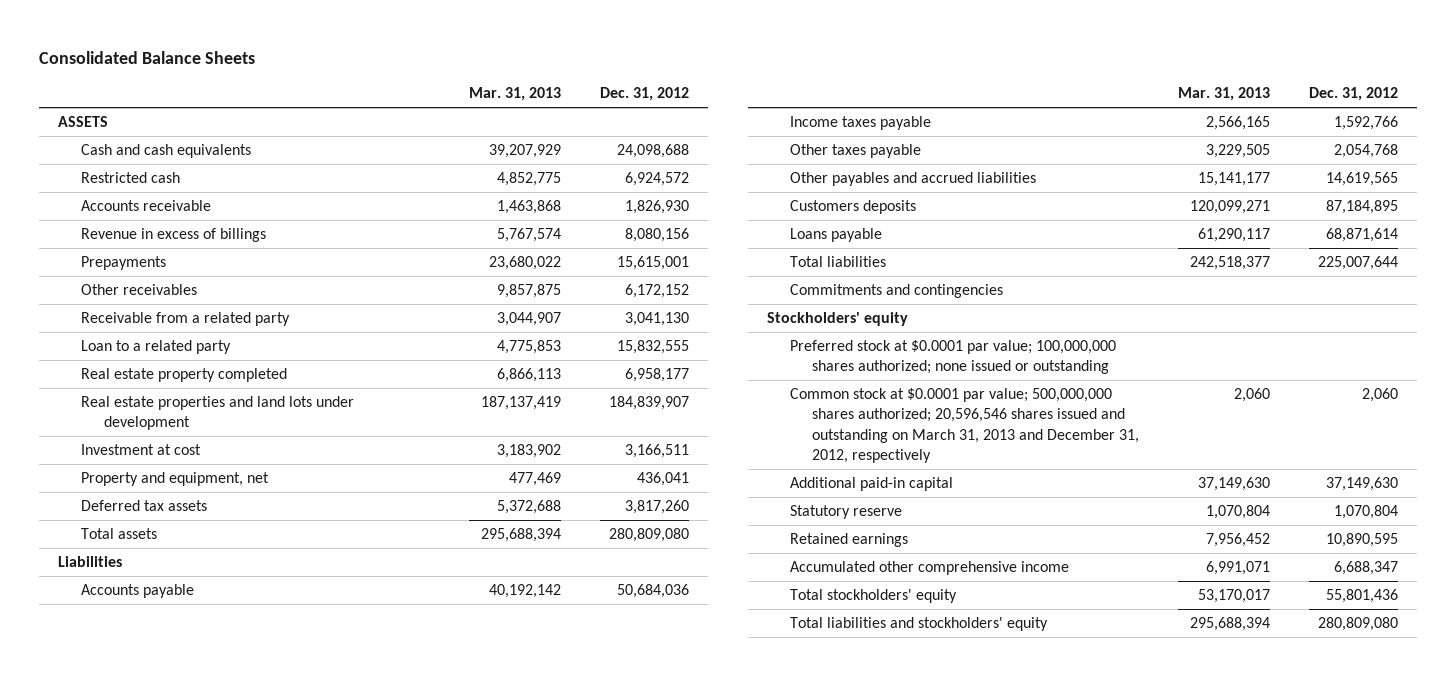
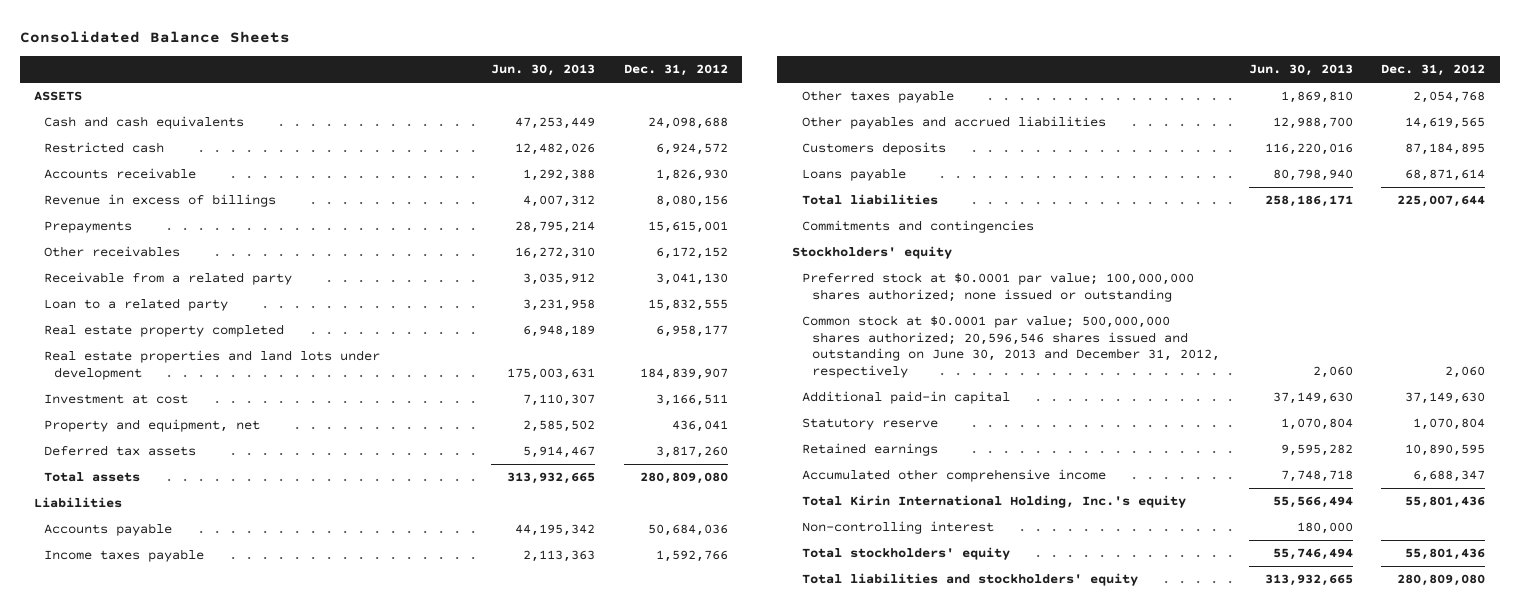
- | Mar. 31, 2013 | Dec. 31, 2012
+ | Jun. 30, 2013 | Dec. 31, 2012
- Common stock at $0.0001 par value; 500,000,000 shares authorized; 20,596,546 shares issued and outstanding on March 31, 2013 and December 31, 2012, respectively | 2,060 | 2,060
+ Common stock at $0.0001 par value; 500,000,000 shares authorized; 20,596,546 shares issued and outstanding on June 30, 2013 and December 31, 2012, respectively | 2,060 | 2,060
+ Total Kirin International Holding, Inc.'s equity | 55,566,494 | 55,801,436
+ Non-controlling interest | 180,000 |

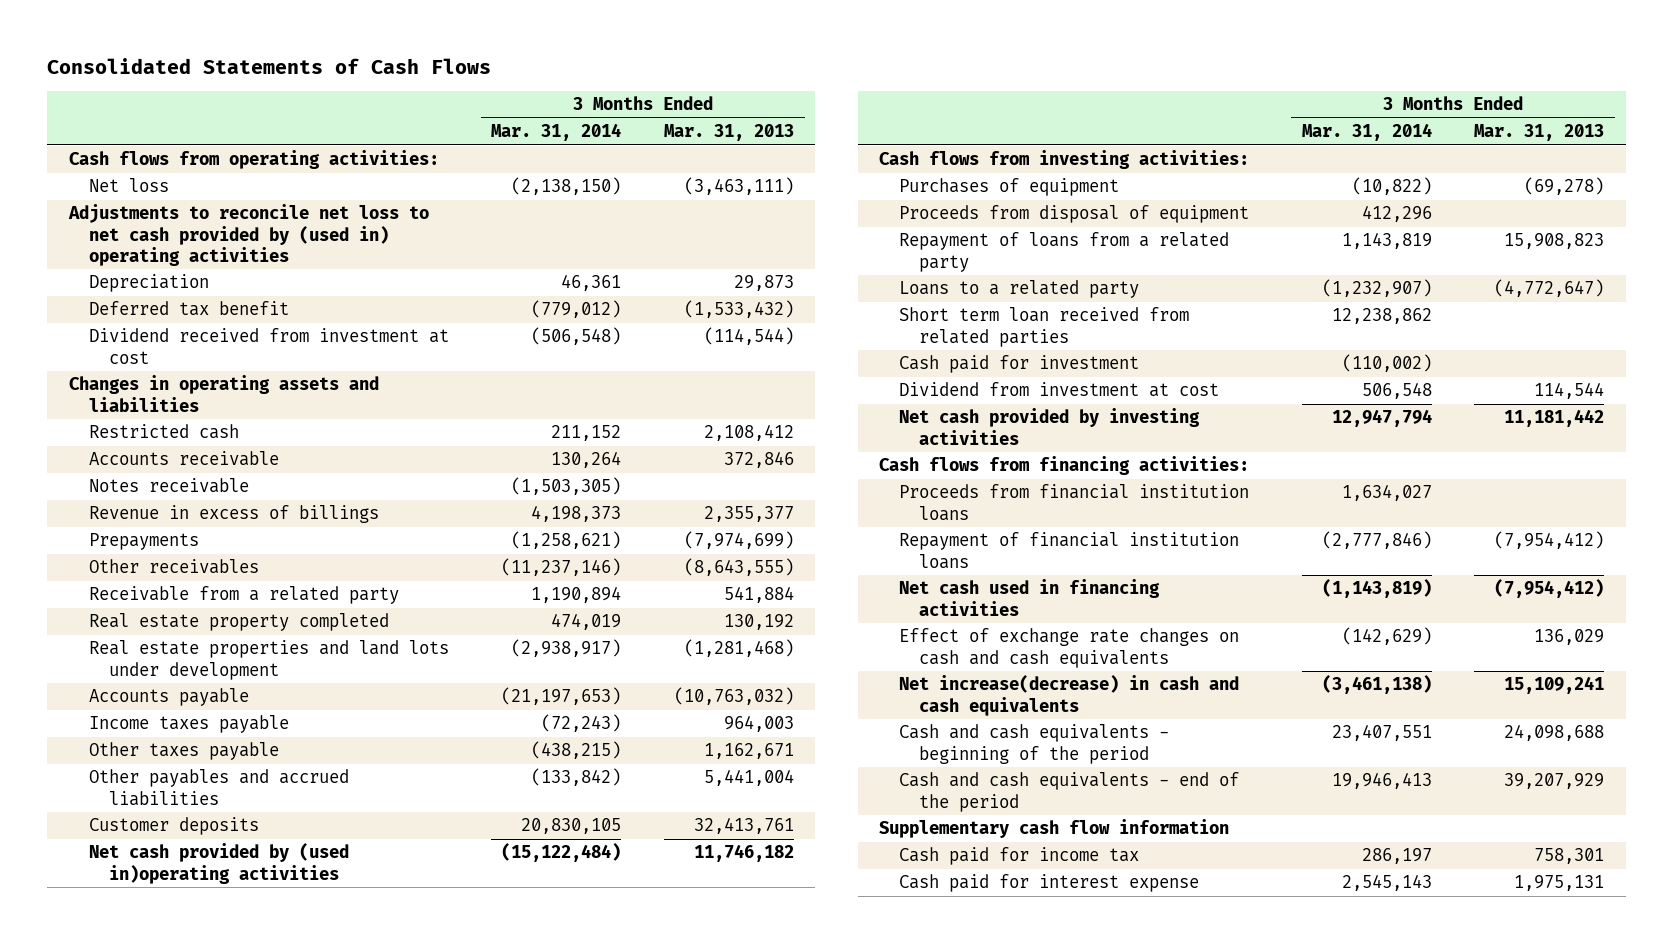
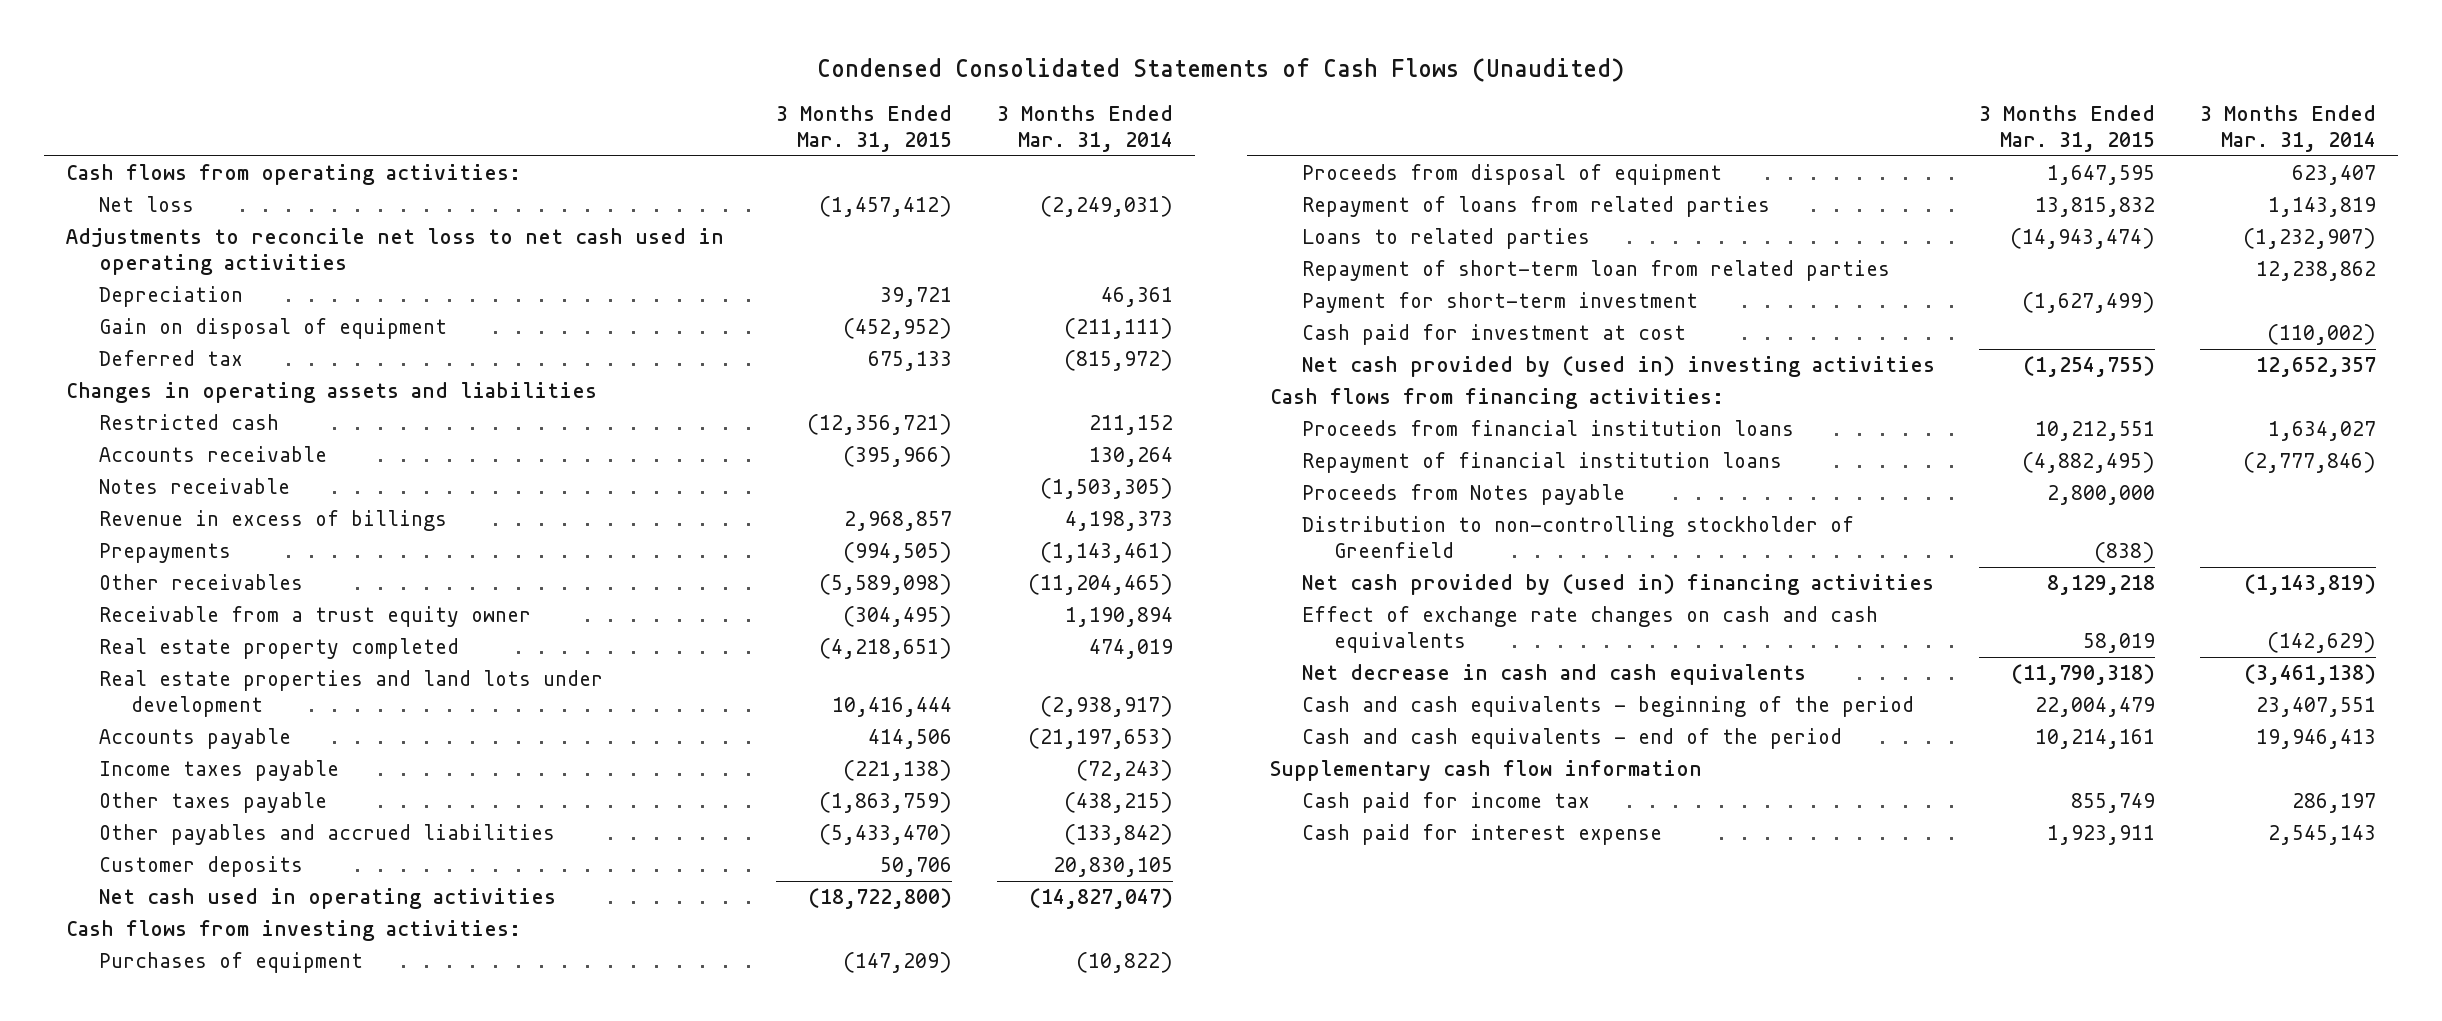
- Consolidated Statements of Cash Flows
+ Condensed Consolidated Statements of Cash Flows (Unaudited)
- | 3 Months Ended Mar. 31, 2014 | 3 Months Ended Mar. 31, 2013
+ | 3 Months Ended Mar. 31, 2015 | 3 Months Ended Mar. 31, 2014
- Net loss | (2,138,150) | (3,463,111)
- Adjustments to reconcile net loss to net cash provided by (used in) operating activities
+ Net loss | (1,457,412) | (2,249,031)
+ Adjustments to reconcile net loss to net cash used in operating activities
- Deferred tax benefit | (779,012) | (1,533,432)
- Dividend received from investment at cost | (506,548) | (114,544)
+ Gain on disposal of equipment | (452,952) | (211,111)
+ Deferred tax | 675,133 | (815,972)
- Prepayments | (1,258,621) | (7,974,699)
- Other receivables | (11,237,146) | (8,643,555)
- Receivable from a related party | 1,190,894 | 541,884
+ Prepayments | (994,505) | (1,143,461)
+ Other receivables | (5,589,098) | (11,204,465)
+ Receivable from a trust equity owner | (304,495) | 1,190,894
- Net cash provided by (used in)operating activities | (15,122,484) | 11,746,182
+ Net cash used in operating activities | (18,722,800) | (14,827,047)
- Proceeds from disposal of equipment | 412,296 |
- Repayment of loans from a related party | 1,143,819 | 15,908,823
- Loans to a related party | (1,232,907) | (4,772,647)
- Short term loan received from related parties | 12,238,862 |
- Cash paid for investment | (110,002) |
- Dividend from investment at cost | 506,548 | 114,544
- Net cash provided by investing activities | 12,947,794 | 11,181,442
+ Proceeds from disposal of equipment | 1,647,595 | 623,407
+ Repayment of loans from related parties | 13,815,832 | 1,143,819
+ Loans to related parties | (14,943,474) | (1,232,907)
+ Repayment of short-term loan from related parties | | 12,238,862
+ Payment for short-term investment | (1,627,499) |
+ Cash paid for investment at cost | | (110,002)
+ Net cash provided by (used in) investing activities | (1,254,755) | 12,652,357
- Net cash used in financing activities | (1,143,819) | (7,954,412)
+ Proceeds from Notes payable | 2,800,000 |
+ Distribution to non-controlling stockholder of Greenfield | (838) |
+ Net cash provided by (used in) financing activities | 8,129,218 | (1,143,819)
- Net increase(decrease) in cash and cash equivalents | (3,461,138) | 15,109,241
+ Net decrease in cash and cash equivalents | (11,790,318) | (3,461,138)

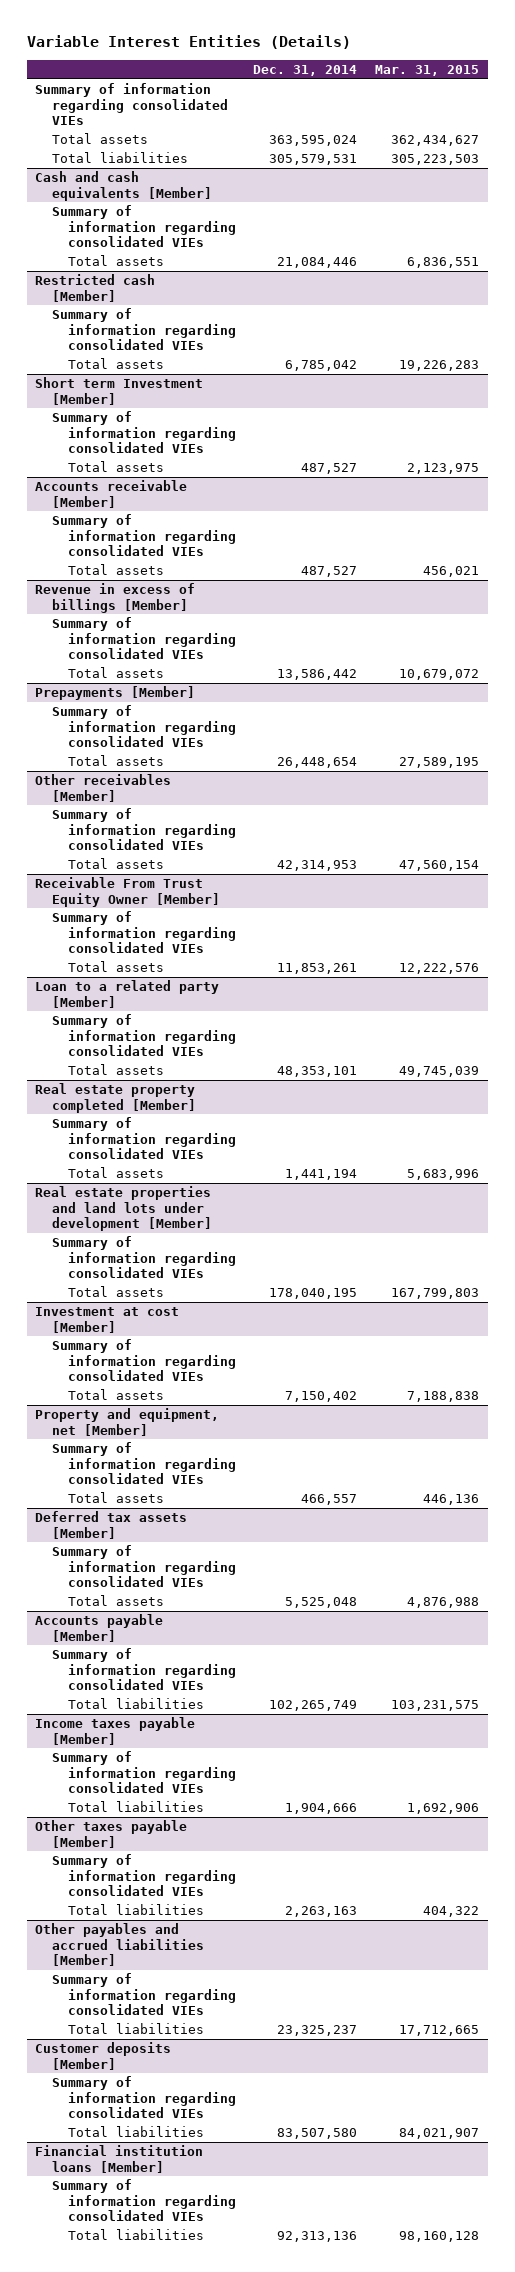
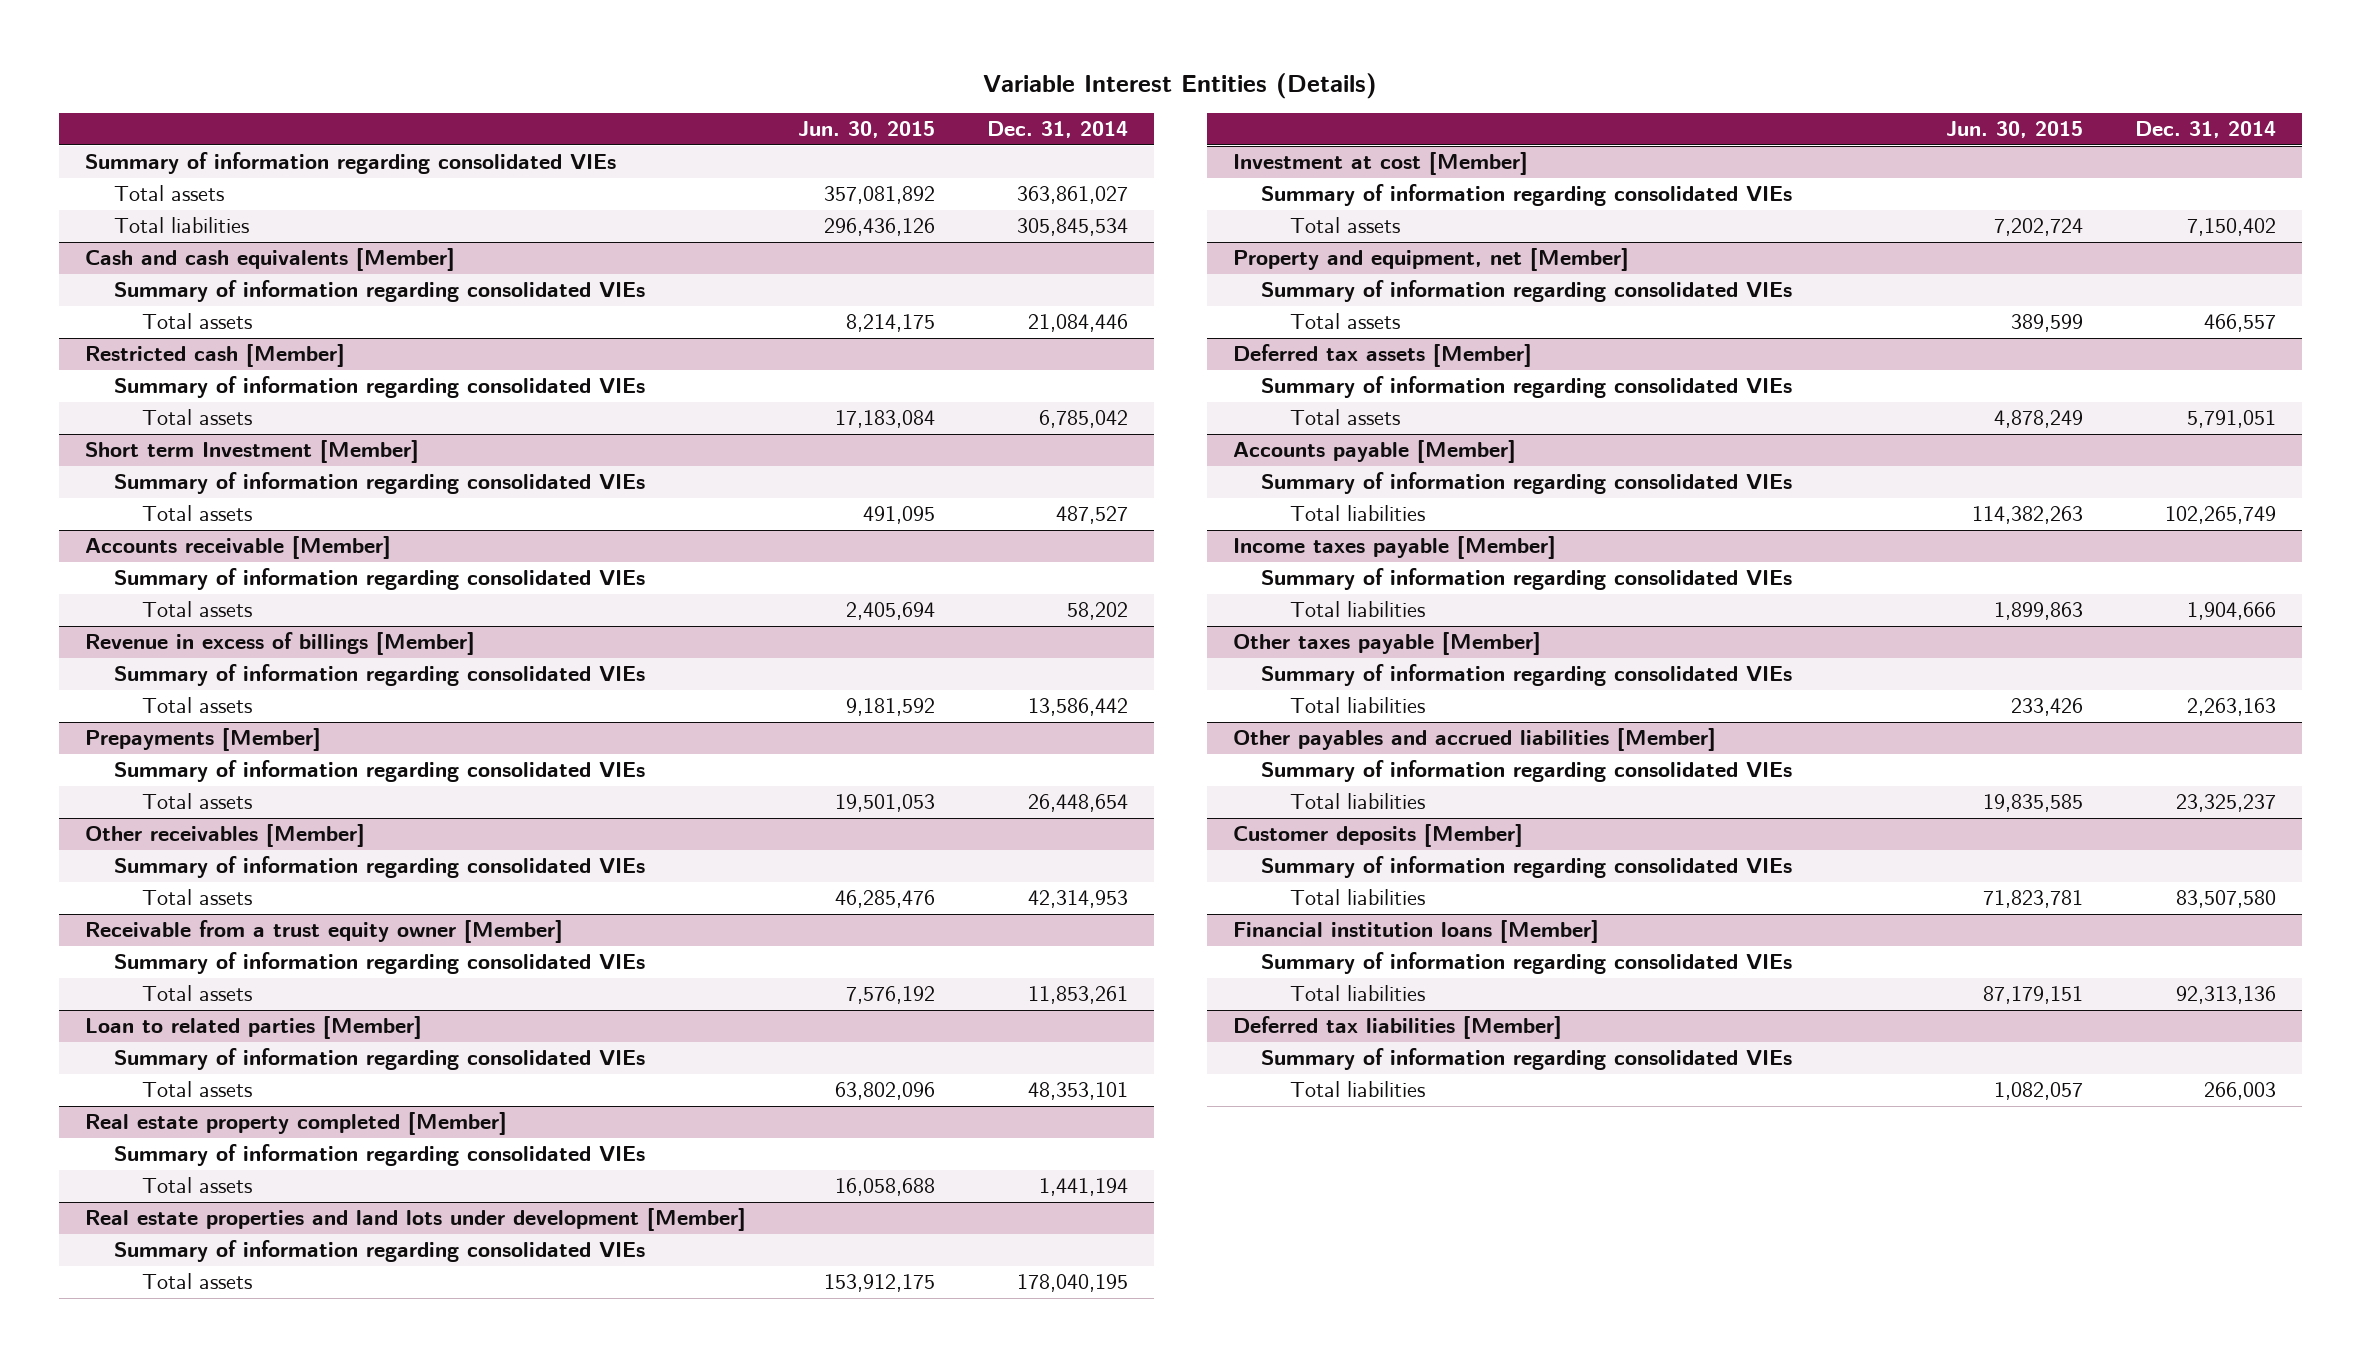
- | Dec. 31, 2014 | Mar. 31, 2015
+ | Jun. 30, 2015 | Dec. 31, 2014
- Total assets | 363,595,024 | 362,434,627
- Total liabilities | 305,579,531 | 305,223,503
+ Total assets | 357,081,892 | 363,861,027
+ Total liabilities | 296,436,126 | 305,845,534
@ Accounts receivable [Member]
- Total assets | 487,527 | 456,021
+ Total assets | 2,405,694 | 58,202
- Receivable From Trust Equity Owner [Member]
+ Receivable from a trust equity owner [Member]
- Loan to a related party [Member]
+ Loan to related parties [Member]
@ Deferred tax assets [Member]
- Total assets | 5,525,048 | 4,876,988
+ Total assets | 4,878,249 | 5,791,051
+ Deferred tax liabilities [Member]
+ Summary of information regarding consolidated VIEs
+ Total liabilities | 1,082,057 | 266,003

